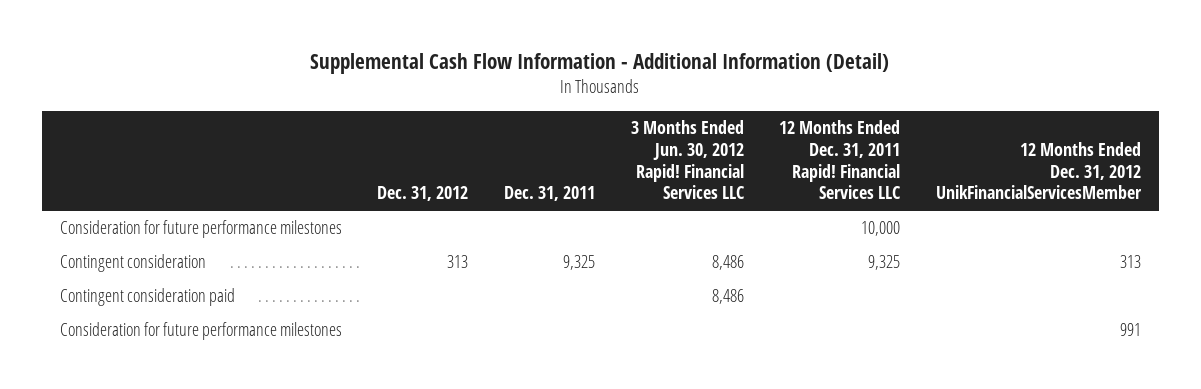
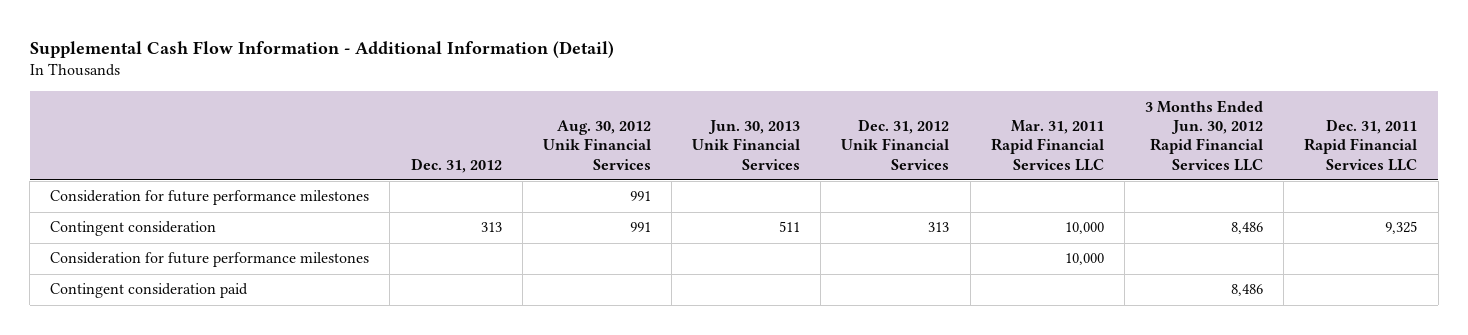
- | Dec. 31, 2012 | Dec. 31, 2011 | 3 Months Ended Jun. 30, 2012 Rapid! Financial Services LLC | 12 Months Ended Dec. 31, 2011 Rapid! Financial Services LLC | 12 Months Ended Dec. 31, 2012 UnikFinancialServicesMember
+ | Dec. 31, 2012 | Aug. 30, 2012 Unik Financial Services | Jun. 30, 2013 Unik Financial Services | Dec. 31, 2012 Unik Financial Services | Mar. 31, 2011 Rapid Financial Services LLC | 3 Months Ended Jun. 30, 2012 Rapid Financial Services LLC | Dec. 31, 2011 Rapid Financial Services LLC
moved down: Contingent consideration paid | | | | | | 8,486 |

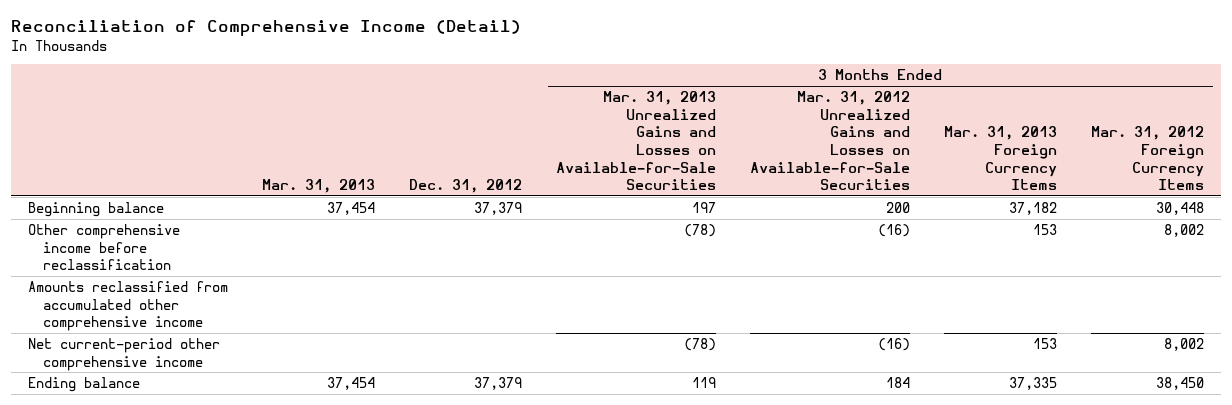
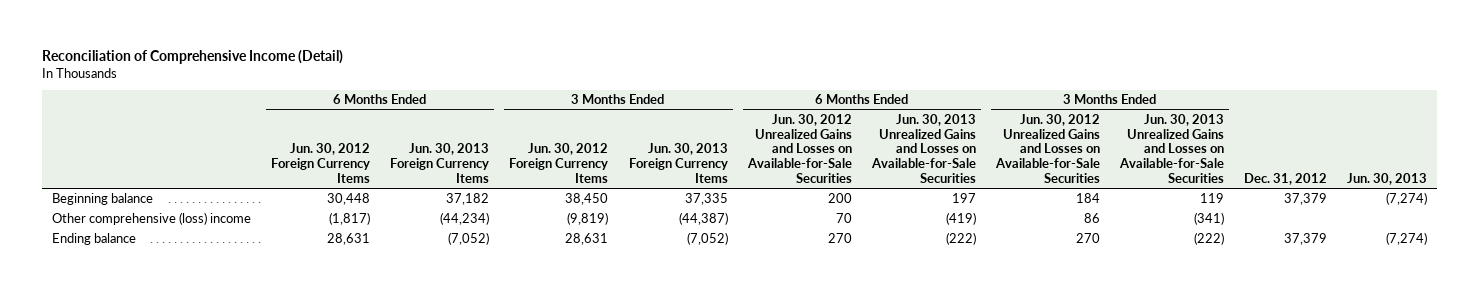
- | Mar. 31, 2013 | Dec. 31, 2012 | 3 Months Ended Mar. 31, 2013 Unrealized Gains and Losses on Available-for-Sale Securities | 3 Months Ended Mar. 31, 2012 Unrealized Gains and Losses on Available-for-Sale Securities | 3 Months Ended Mar. 31, 2013 Foreign Currency Items | 3 Months Ended Mar. 31, 2012 Foreign Currency Items
+ | 6 Months Ended Jun. 30, 2012 Foreign Currency Items | 6 Months Ended Jun. 30, 2013 Foreign Currency Items | 3 Months Ended Jun. 30, 2012 Foreign Currency Items | 3 Months Ended Jun. 30, 2013 Foreign Currency Items | 6 Months Ended Jun. 30, 2012 Unrealized Gains and Losses on Available-for-Sale Securities | 6 Months Ended Jun. 30, 2013 Unrealized Gains and Losses on Available-for-Sale Securities | 3 Months Ended Jun. 30, 2012 Unrealized Gains and Losses on Available-for-Sale Securities | 3 Months Ended Jun. 30, 2013 Unrealized Gains and Losses on Available-for-Sale Securities | Dec. 31, 2012 | Jun. 30, 2013
- Other comprehensive income before reclassification | | | (78) | (16) | 153 | 8,002
- Amounts reclassified from accumulated other comprehensive income
- Net current-period other comprehensive income | | | (78) | (16) | 153 | 8,002
+ Other comprehensive (loss) income | (1,817) | (44,234) | (9,819) | (44,387) | 70 | (419) | 86 | (341) | |

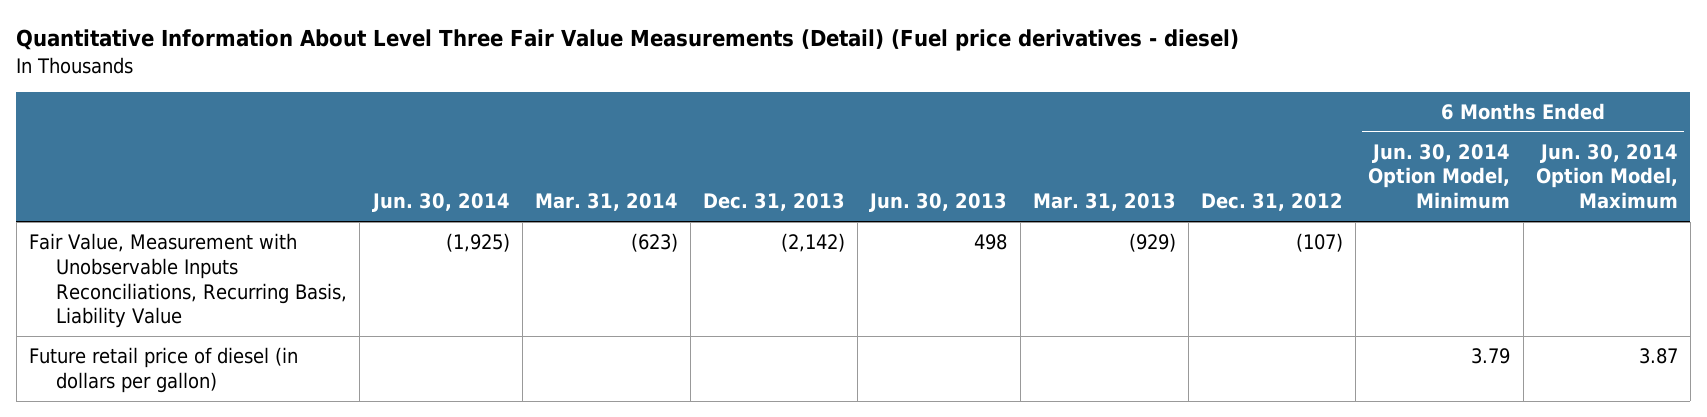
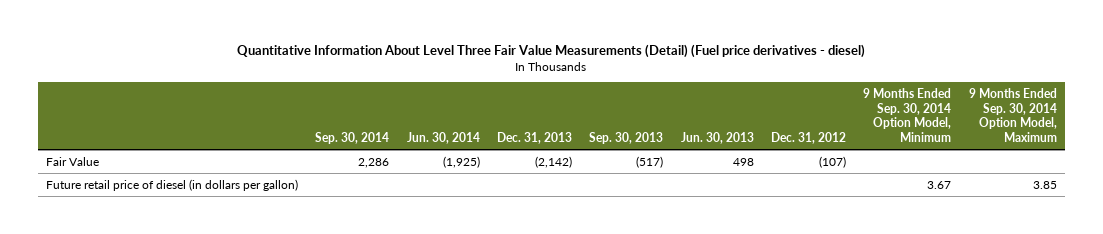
- | Jun. 30, 2014 | Mar. 31, 2014 | Dec. 31, 2013 | Jun. 30, 2013 | Mar. 31, 2013 | Dec. 31, 2012 | 6 Months Ended Jun. 30, 2014 Option Model, Minimum | 6 Months Ended Jun. 30, 2014 Option Model, Maximum
+ | Sep. 30, 2014 | Jun. 30, 2014 | Dec. 31, 2013 | Sep. 30, 2013 | Jun. 30, 2013 | Dec. 31, 2012 | 9 Months Ended Sep. 30, 2014 Option Model, Minimum | 9 Months Ended Sep. 30, 2014 Option Model, Maximum
- Fair Value, Measurement with Unobservable Inputs Reconciliations, Recurring Basis, Liability Value | (1,925) | (623) | (2,142) | 498 | (929) | (107) | |
+ Fair Value | 2,286 | (1,925) | (2,142) | (517) | 498 | (107) | |

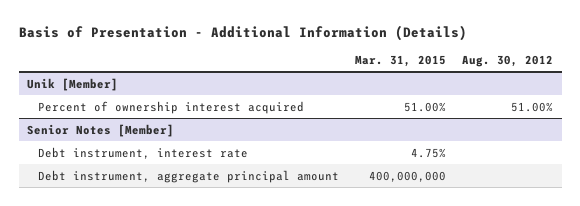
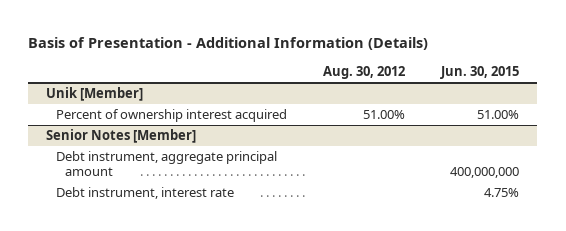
- | Mar. 31, 2015 | Aug. 30, 2012
+ | Aug. 30, 2012 | Jun. 30, 2015
@ Senior Notes [Member]
moved down: Debt instrument, interest rate | | 4.75%

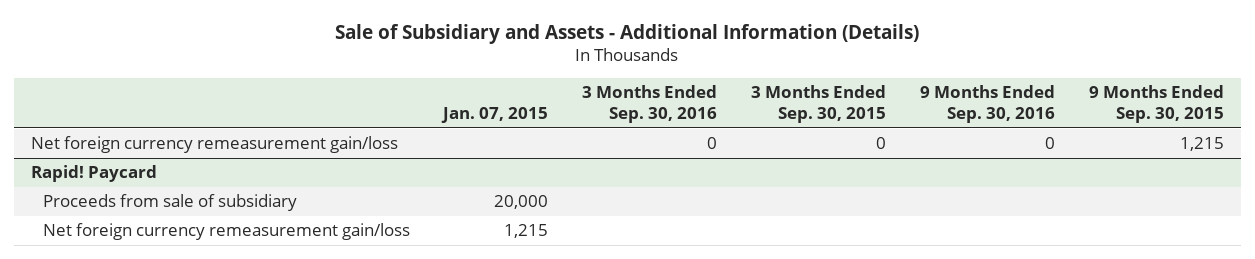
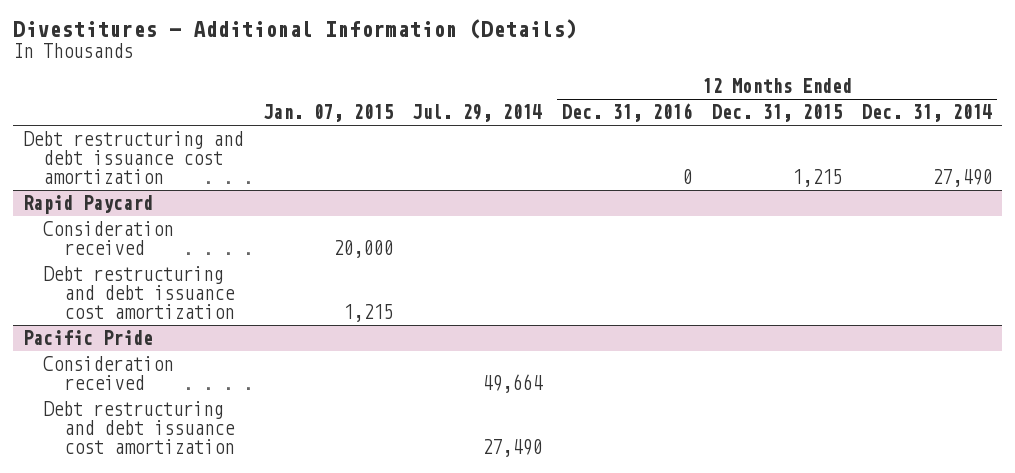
- Sale of Subsidiary and Assets - Additional Information (Details)
+ Divestitures - Additional Information (Details)
- | Jan. 07, 2015 | 3 Months Ended Sep. 30, 2016 | 3 Months Ended Sep. 30, 2015 | 9 Months Ended Sep. 30, 2016 | 9 Months Ended Sep. 30, 2015
+ | Jan. 07, 2015 | Jul. 29, 2014 | 12 Months Ended Dec. 31, 2016 | 12 Months Ended Dec. 31, 2015 | 12 Months Ended Dec. 31, 2014
- Net foreign currency remeasurement gain/loss | | 0 | 0 | 0 | 1,215
- Rapid! Paycard
- Proceeds from sale of subsidiary | 20,000 | | | |
- Net foreign currency remeasurement gain/loss | 1,215 | | | |
+ Debt restructuring and debt issuance cost amortization | | | 0 | 1,215 | 27,490
+ Rapid Paycard
+ Consideration received | 20,000 | | | |
+ Debt restructuring and debt issuance cost amortization | 1,215 | | | |
+ Pacific Pride
+ Consideration received | | 49,664 | | |
+ Debt restructuring and debt issuance cost amortization | | 27,490 | | |

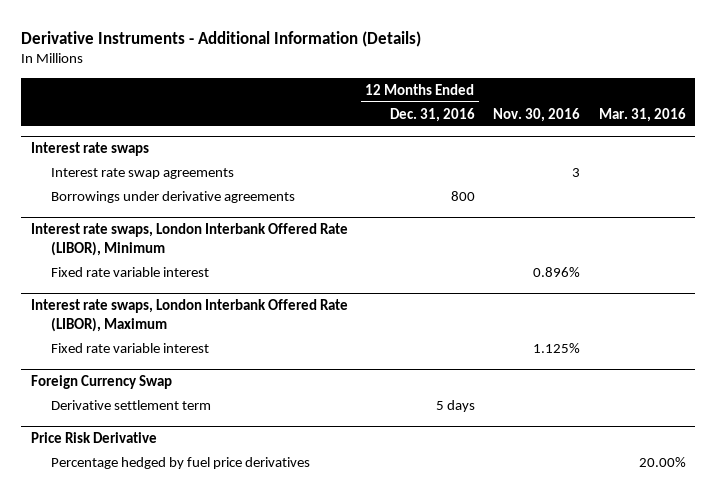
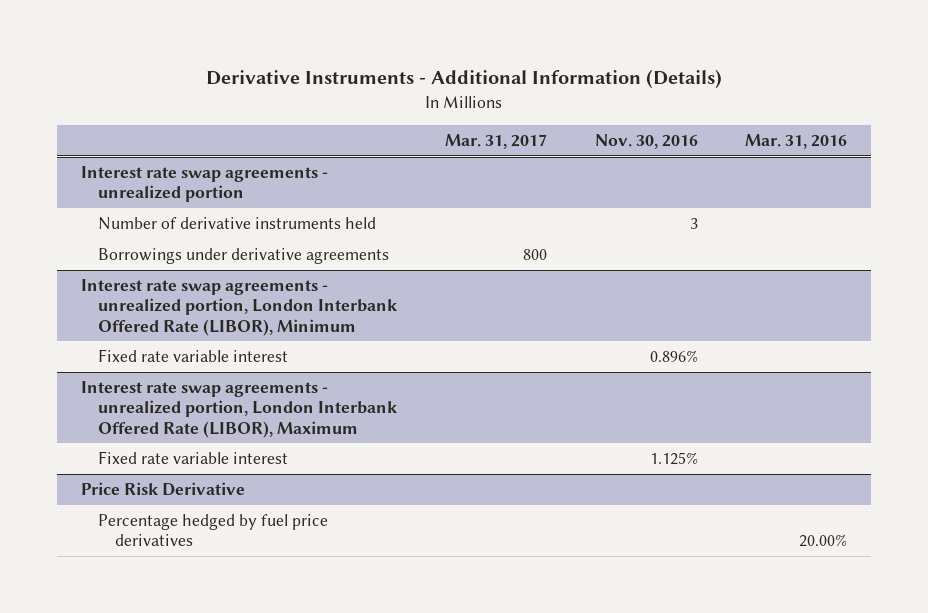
- | 12 Months Ended Dec. 31, 2016 | Nov. 30, 2016 | Mar. 31, 2016
+ | Mar. 31, 2017 | Nov. 30, 2016 | Mar. 31, 2016
- Interest rate swaps
- Interest rate swap agreements | | 3 |
+ Interest rate swap agreements - unrealized portion
+ Number of derivative instruments held | | 3 |
- Interest rate swaps, London Interbank Offered Rate (LIBOR), Minimum
+ Interest rate swap agreements - unrealized portion, London Interbank Offered Rate (LIBOR), Minimum
- Interest rate swaps, London Interbank Offered Rate (LIBOR), Maximum
+ Interest rate swap agreements - unrealized portion, London Interbank Offered Rate (LIBOR), Maximum
- Foreign Currency Swap
- Derivative settlement term | 5 days | |

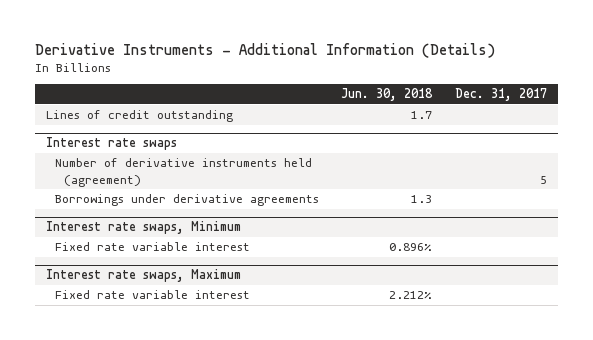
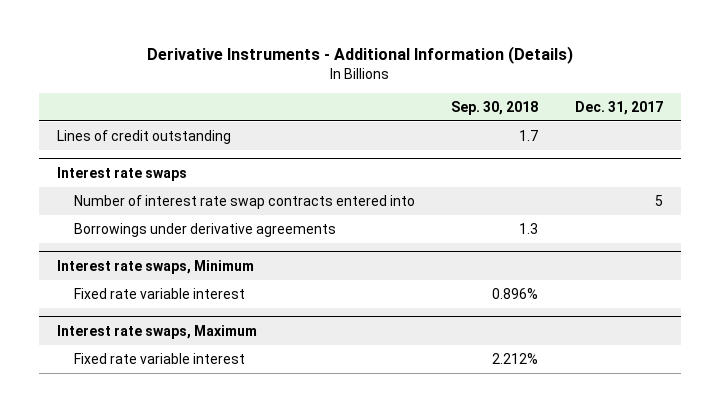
- | Jun. 30, 2018 | Dec. 31, 2017
+ | Sep. 30, 2018 | Dec. 31, 2017
@ Interest rate swaps
- Number of derivative instruments held (agreement) | | 5
+ Number of interest rate swap contracts entered into | | 5

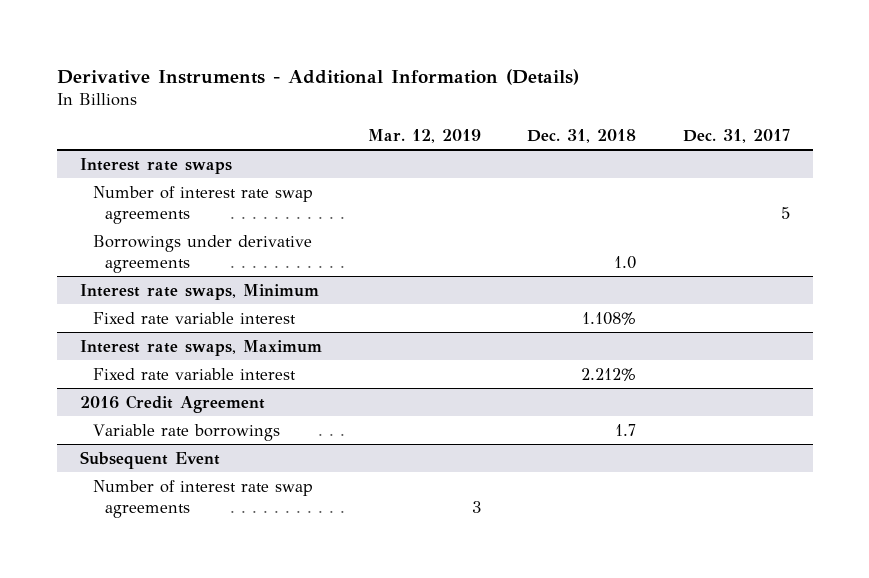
- | Sep. 30, 2018 | Dec. 31, 2017
+ | Mar. 12, 2019 | Dec. 31, 2018 | Dec. 31, 2017
- Lines of credit outstanding | 1.7 |
@ Interest rate swaps
- Number of interest rate swap contracts entered into | | 5
+ Number of interest rate swap agreements | | | 5
+ 2016 Credit Agreement
+ Variable rate borrowings | | 1.7 |
+ Subsequent Event
+ Number of interest rate swap agreements | 3 | |

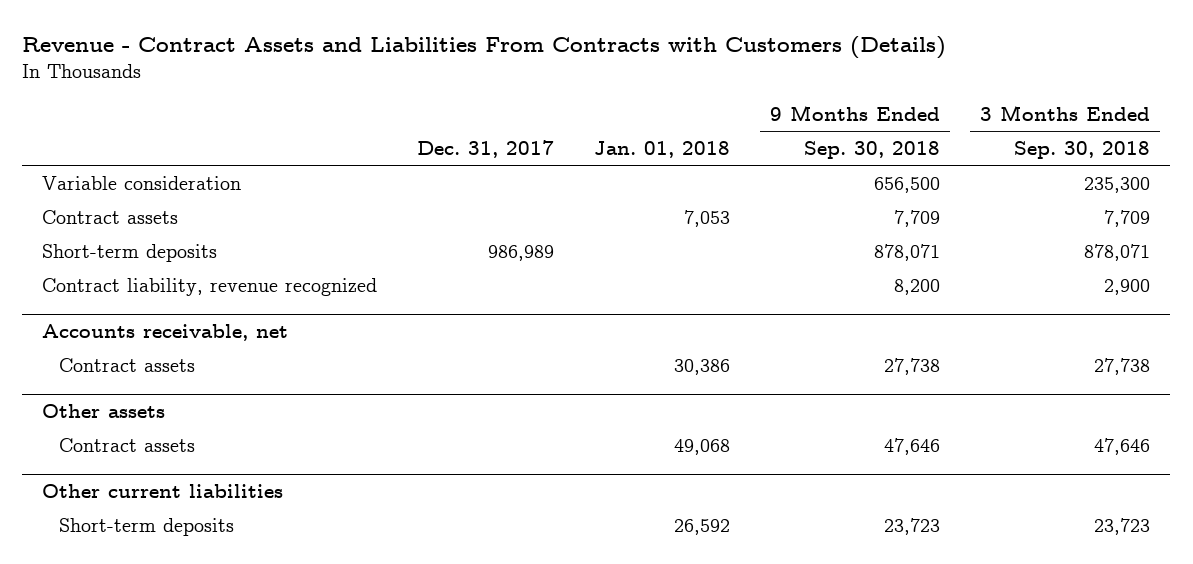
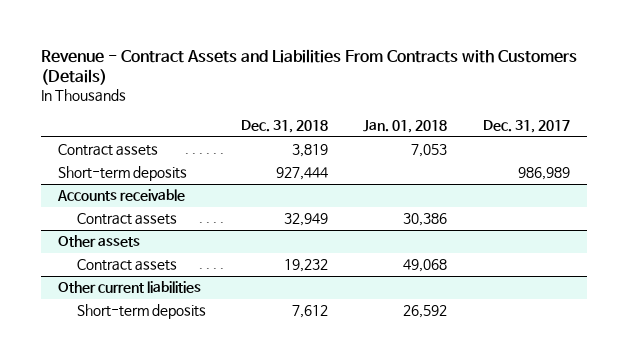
- | Dec. 31, 2017 | Jan. 01, 2018 | 9 Months Ended Sep. 30, 2018 | 3 Months Ended Sep. 30, 2018
+ | Dec. 31, 2018 | Jan. 01, 2018 | Dec. 31, 2017
- Variable consideration | | | 656,500 | 235,300
- Contract liability, revenue recognized | | | 8,200 | 2,900
- Accounts receivable, net
+ Accounts receivable

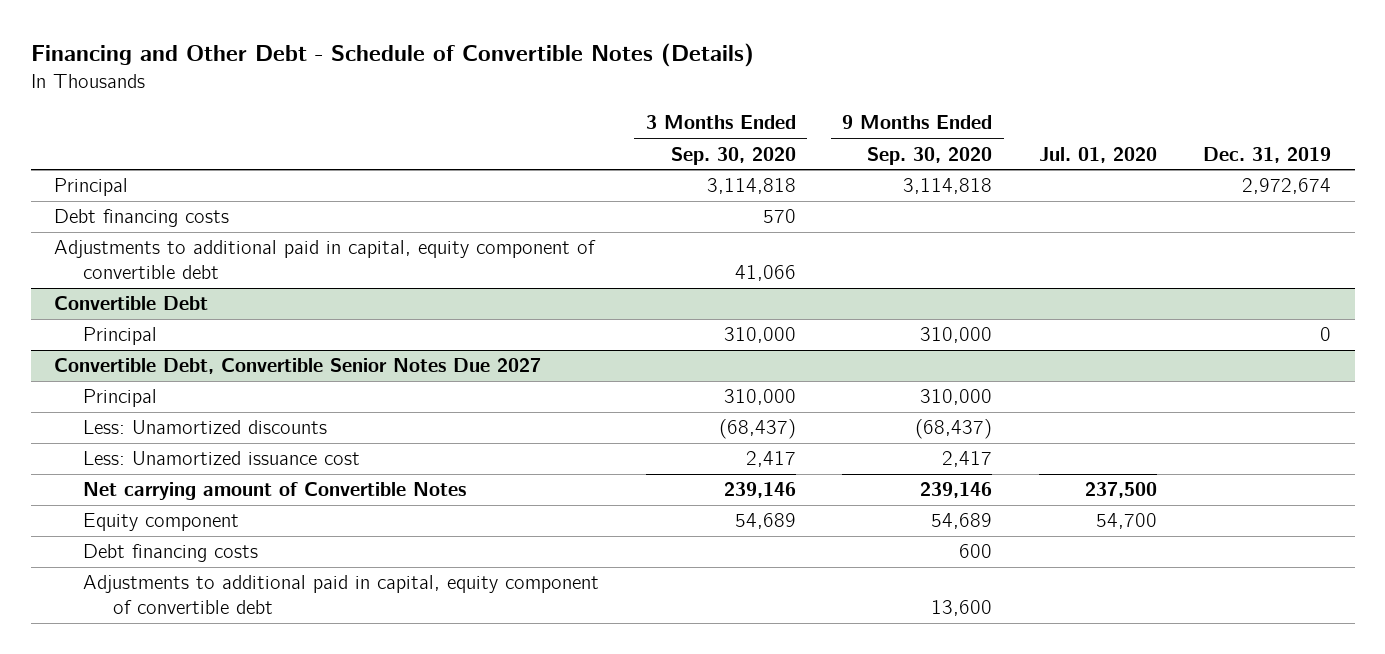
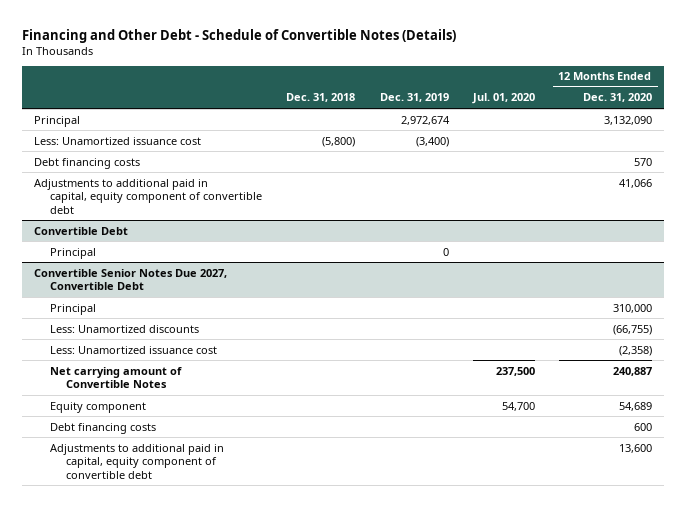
- | 3 Months Ended Sep. 30, 2020 | 9 Months Ended Sep. 30, 2020 | Jul. 01, 2020 | Dec. 31, 2019
+ | Dec. 31, 2018 | Dec. 31, 2019 | Jul. 01, 2020 | 12 Months Ended Dec. 31, 2020
+ Less: Unamortized issuance cost | (5,800) | (3,400) | |
- Convertible Debt, Convertible Senior Notes Due 2027
+ Convertible Senior Notes Due 2027, Convertible Debt

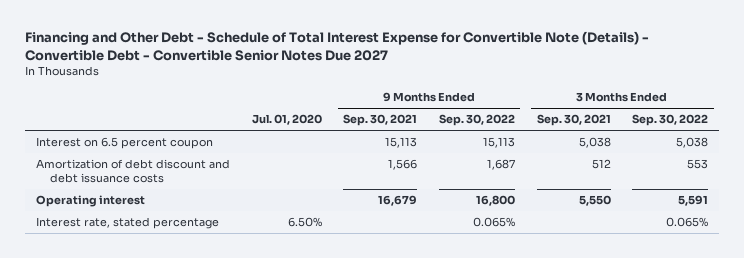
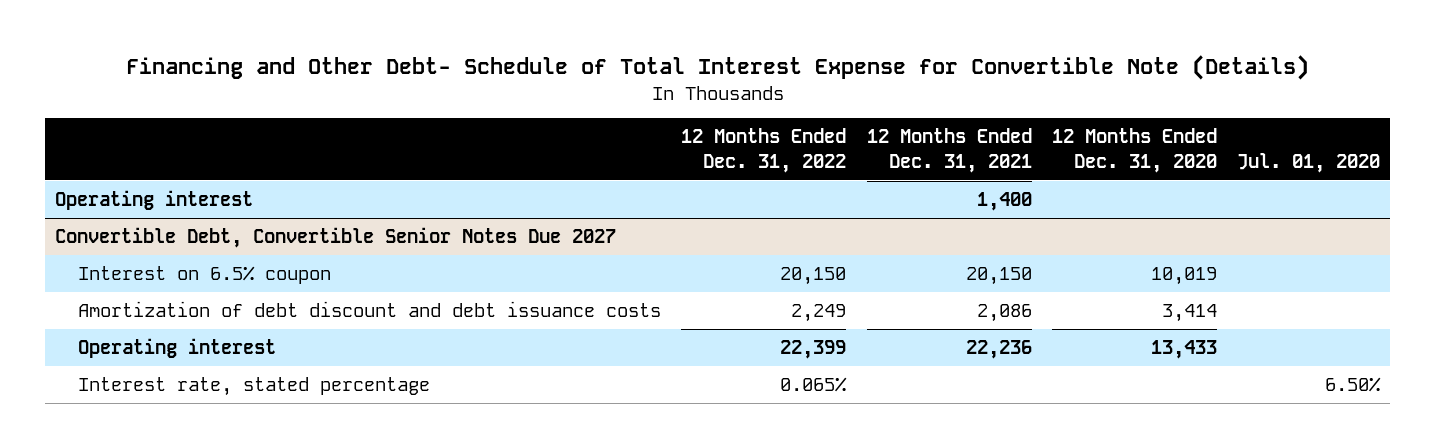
- Financing and Other Debt - Schedule of Total Interest Expense for Convertible Note (Details) - Convertible Debt - Convertible Senior Notes Due 2027
+ Financing and Other Debt- Schedule of Total Interest Expense for Convertible Note (Details)
- | Jul. 01, 2020 | 9 Months Ended Sep. 30, 2021 | 9 Months Ended Sep. 30, 2022 | 3 Months Ended Sep. 30, 2021 | 3 Months Ended Sep. 30, 2022
+ | 12 Months Ended Dec. 31, 2022 | 12 Months Ended Dec. 31, 2021 | 12 Months Ended Dec. 31, 2020 | Jul. 01, 2020
- Interest on 6.5 percent coupon | | 15,113 | 15,113 | 5,038 | 5,038
- Amortization of debt discount and debt issuance costs | | 1,566 | 1,687 | 512 | 553
- Interest rate, stated percentage | 6.50% | | 0.065% | | 0.065%
+ Convertible Debt, Convertible Senior Notes Due 2027
+ Interest on 6.5% coupon | 20,150 | 20,150 | 10,019 |
+ Amortization of debt discount and debt issuance costs | 2,249 | 2,086 | 3,414 |
+ Operating interest | 22,399 | 22,236 | 13,433 |
+ Interest rate, stated percentage | 0.065% | | | 6.50%

